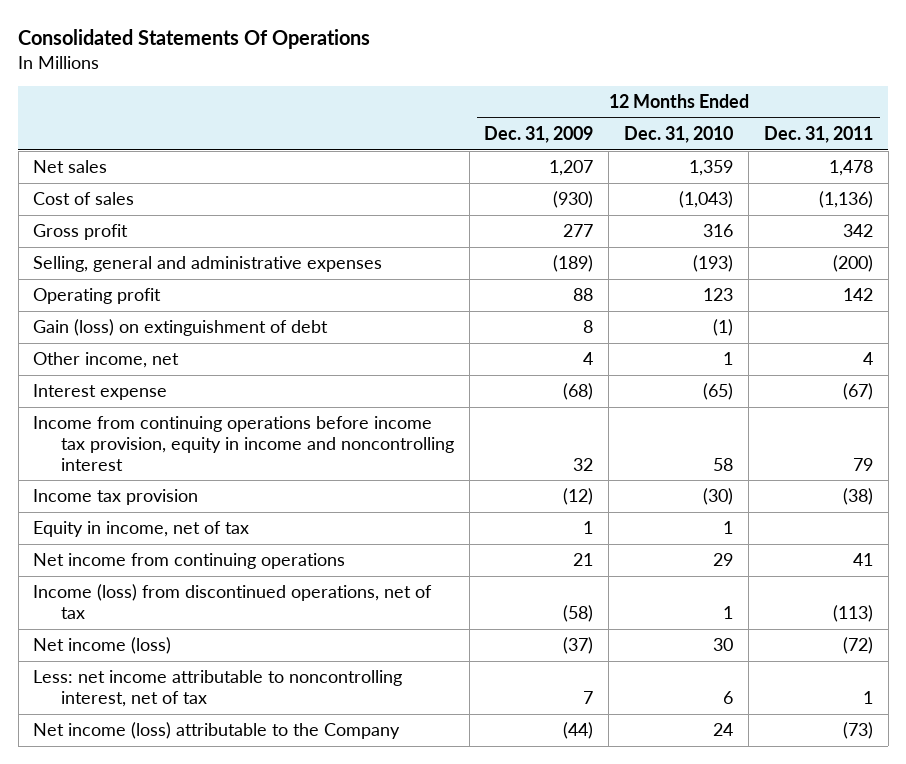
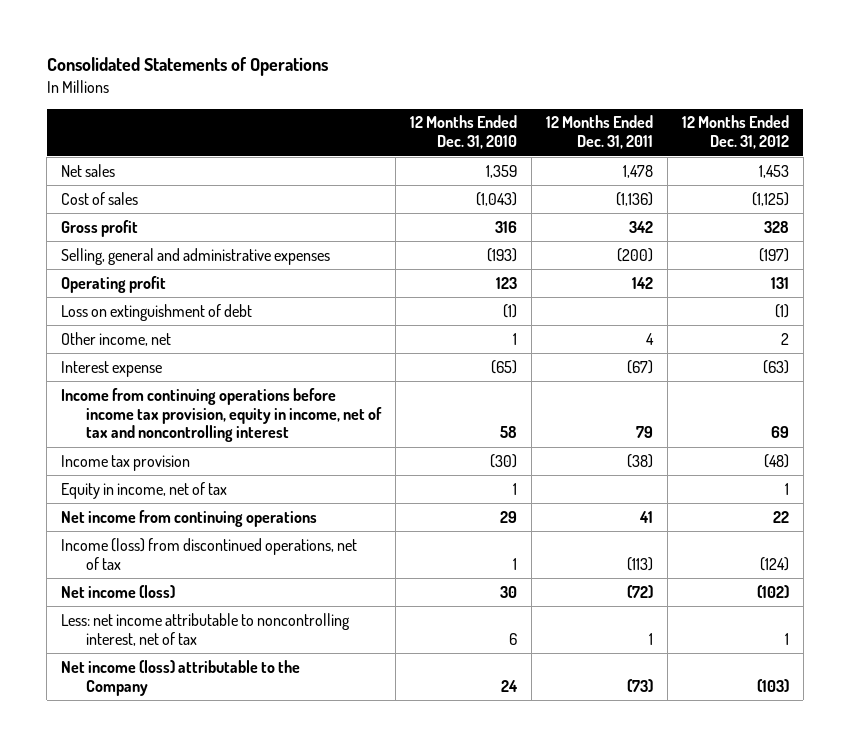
- Consolidated Statements Of Operations
+ Consolidated Statements of Operations
- | 12 Months Ended Dec. 31, 2009 | 12 Months Ended Dec. 31, 2010 | 12 Months Ended Dec. 31, 2011
+ | 12 Months Ended Dec. 31, 2010 | 12 Months Ended Dec. 31, 2011 | 12 Months Ended Dec. 31, 2012
- Gain (loss) on extinguishment of debt | 8 | (1) |
+ Loss on extinguishment of debt | (1) | | (1)
- Income from continuing operations before income tax provision, equity in income and noncontrolling interest | 32 | 58 | 79
+ Income from continuing operations before income tax provision, equity in income, net of tax and noncontrolling interest | 58 | 79 | 69

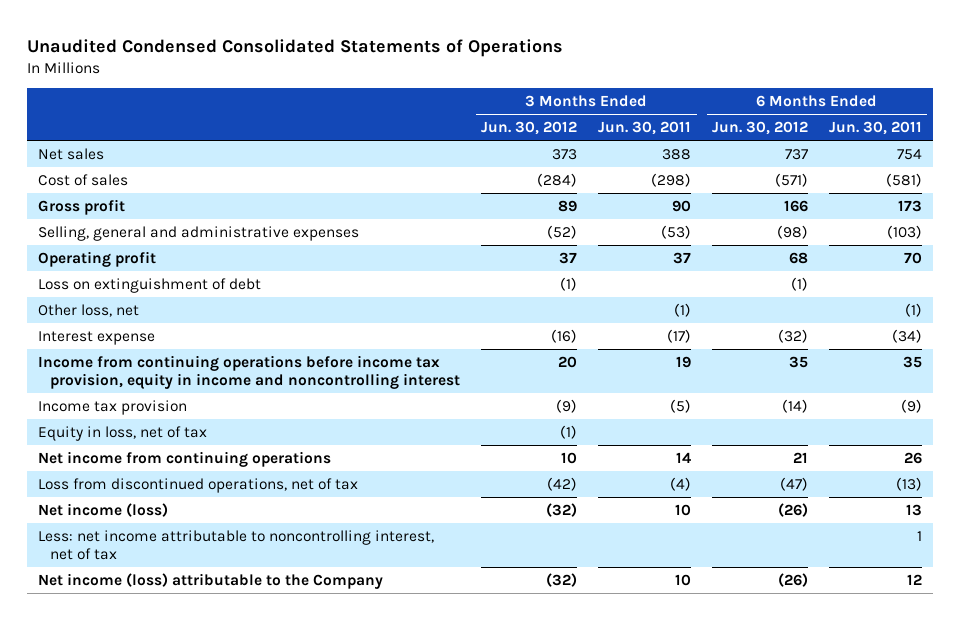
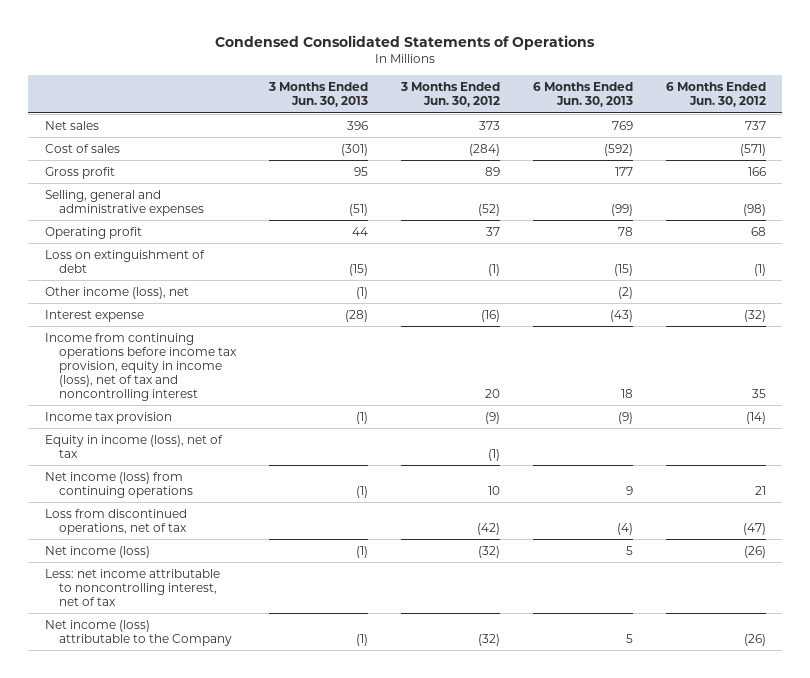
- Unaudited Condensed Consolidated Statements of Operations
+ Condensed Consolidated Statements of Operations
- | 3 Months Ended Jun. 30, 2012 | 3 Months Ended Jun. 30, 2011 | 6 Months Ended Jun. 30, 2012 | 6 Months Ended Jun. 30, 2011
+ | 3 Months Ended Jun. 30, 2013 | 3 Months Ended Jun. 30, 2012 | 6 Months Ended Jun. 30, 2013 | 6 Months Ended Jun. 30, 2012
- Other loss, net | | (1) | | (1)
+ Other income (loss), net | (1) | | (2) |
- Income from continuing operations before income tax provision, equity in income and noncontrolling interest | 20 | 19 | 35 | 35
+ Income from continuing operations before income tax provision, equity in income (loss), net of tax and noncontrolling interest | | 20 | 18 | 35
- Equity in loss, net of tax | (1) | | |
- Net income from continuing operations | 10 | 14 | 21 | 26
+ Equity in income (loss), net of tax | | (1) | |
+ Net income (loss) from continuing operations | (1) | 10 | 9 | 21

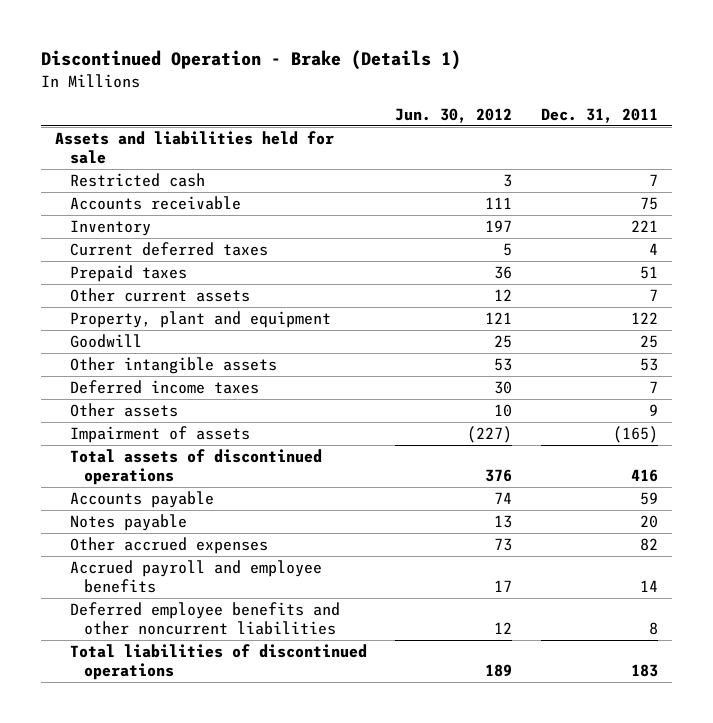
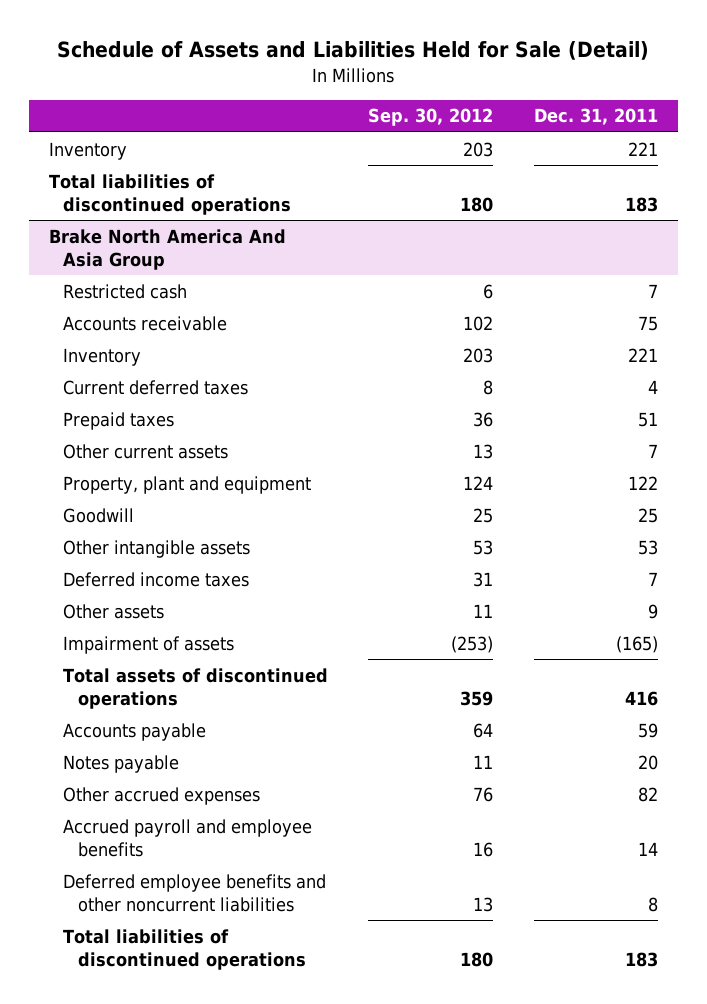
- Discontinued Operation - Brake (Details 1)
+ Schedule of Assets and Liabilities Held for Sale (Detail)
- | Jun. 30, 2012 | Dec. 31, 2011
+ | Sep. 30, 2012 | Dec. 31, 2011
- Assets and liabilities held for sale
+ Inventory | 203 | 221
+ Total liabilities of discontinued operations | 180 | 183
+ Brake North America And Asia Group

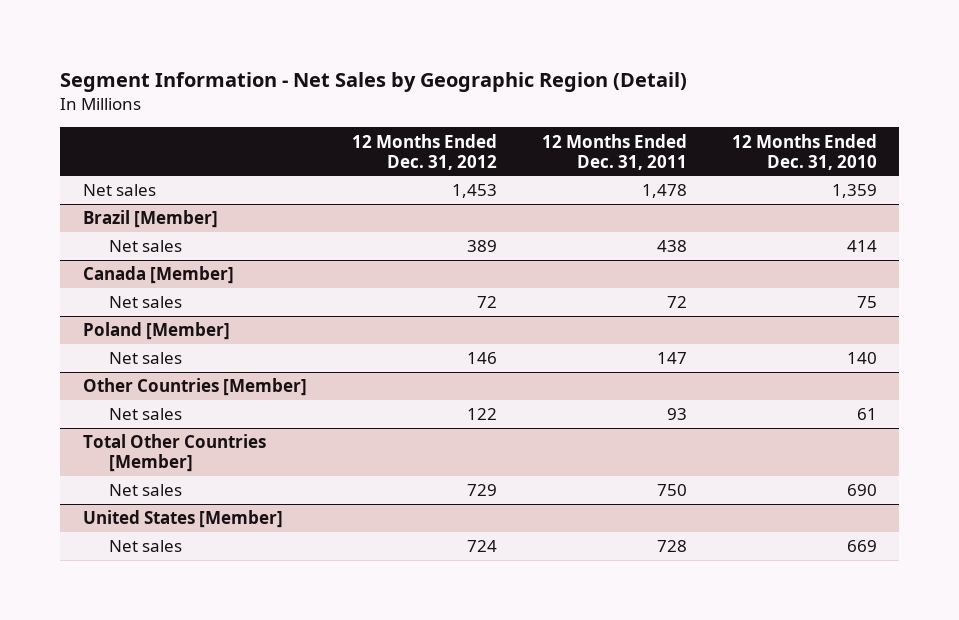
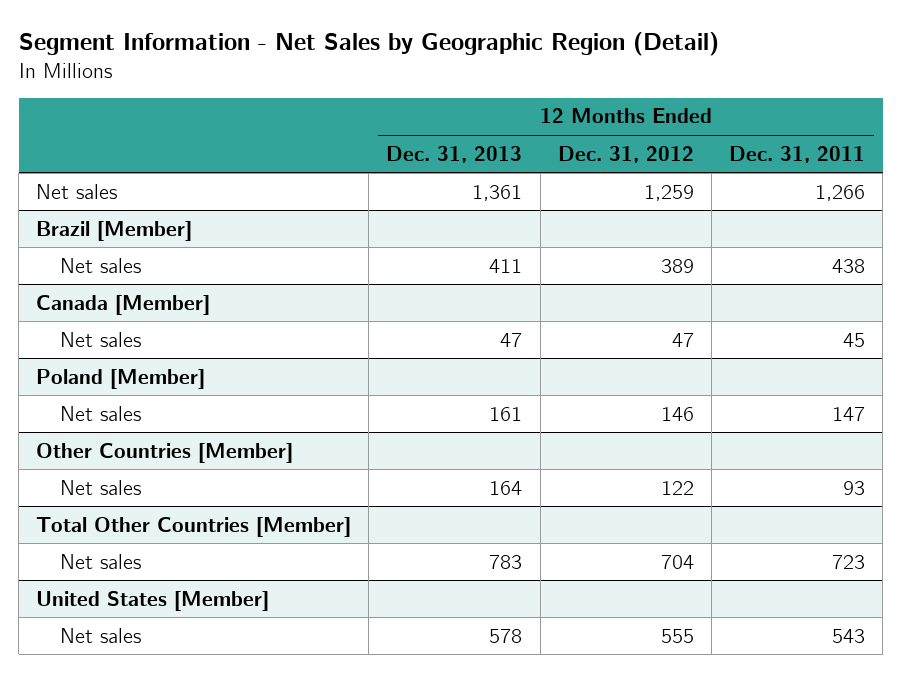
- | 12 Months Ended Dec. 31, 2012 | 12 Months Ended Dec. 31, 2011 | 12 Months Ended Dec. 31, 2010
+ | 12 Months Ended Dec. 31, 2013 | 12 Months Ended Dec. 31, 2012 | 12 Months Ended Dec. 31, 2011
- Net sales | 1,453 | 1,478 | 1,359
+ Net sales | 1,361 | 1,259 | 1,266
@ Canada [Member]
- Net sales | 72 | 72 | 75
+ Net sales | 47 | 47 | 45
@ Total Other Countries [Member]
- Net sales | 729 | 750 | 690
+ Net sales | 783 | 704 | 723
@ United States [Member]
- Net sales | 724 | 728 | 669
+ Net sales | 578 | 555 | 543

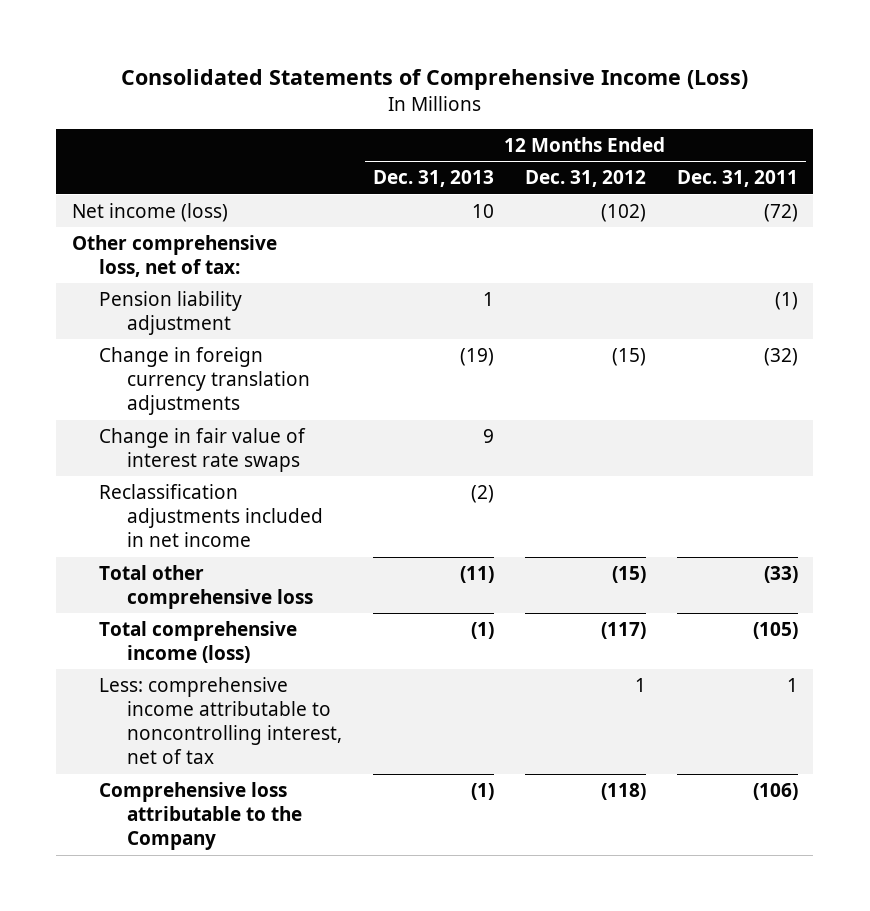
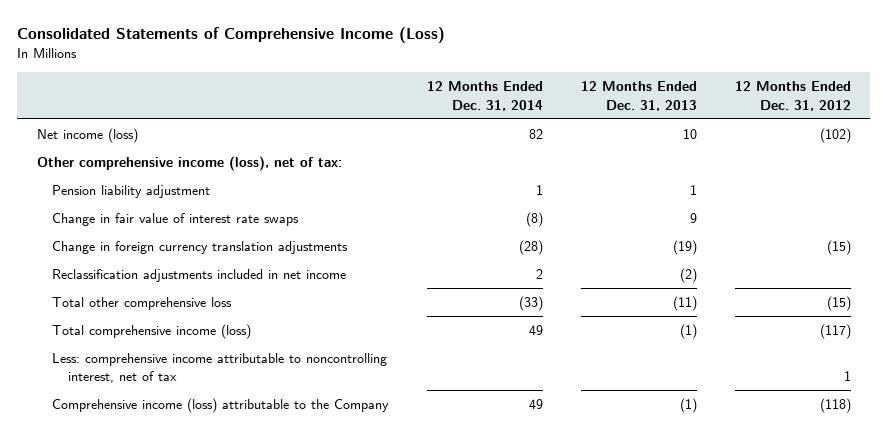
- | 12 Months Ended Dec. 31, 2013 | 12 Months Ended Dec. 31, 2012 | 12 Months Ended Dec. 31, 2011
+ | 12 Months Ended Dec. 31, 2014 | 12 Months Ended Dec. 31, 2013 | 12 Months Ended Dec. 31, 2012
- Other comprehensive loss, net of tax:
+ Other comprehensive income (loss), net of tax:
moved down: Change in foreign currency translation adjustments | (28) | (19) | (15)
- Comprehensive loss attributable to the Company | (1) | (118) | (106)
+ Comprehensive income (loss) attributable to the Company | 49 | (1) | (118)

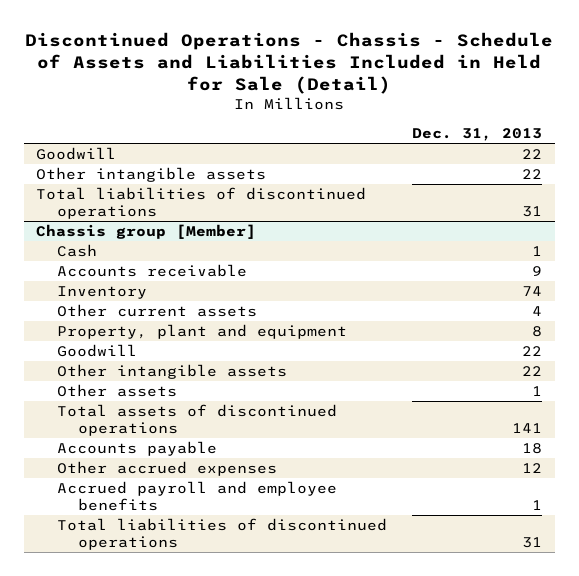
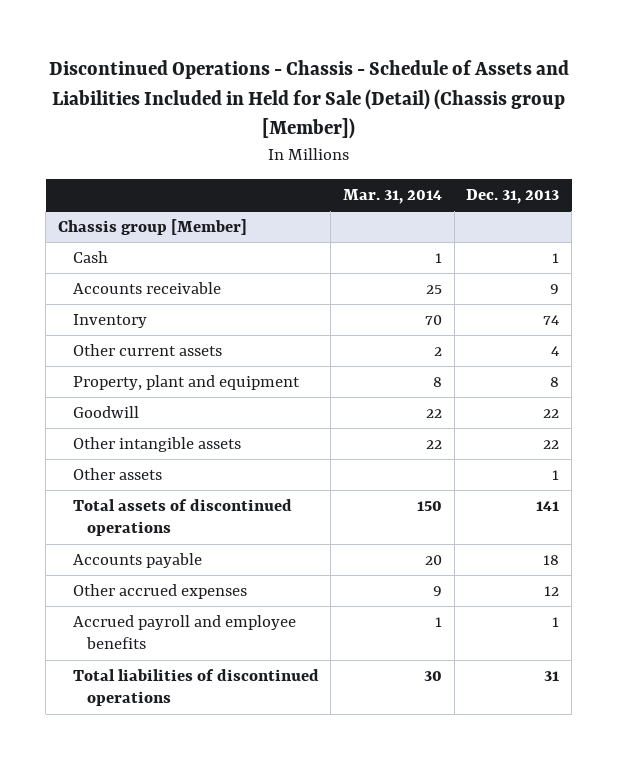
- Discontinued Operations - Chassis - Schedule of Assets and Liabilities Included in Held for Sale (Detail)
+ Discontinued Operations - Chassis - Schedule of Assets and Liabilities Included in Held for Sale (Detail) (Chassis group [Member])
- | Dec. 31, 2013
+ | Mar. 31, 2014 | Dec. 31, 2013
- Goodwill | 22
- Other intangible assets | 22
- Total liabilities of discontinued operations | 31

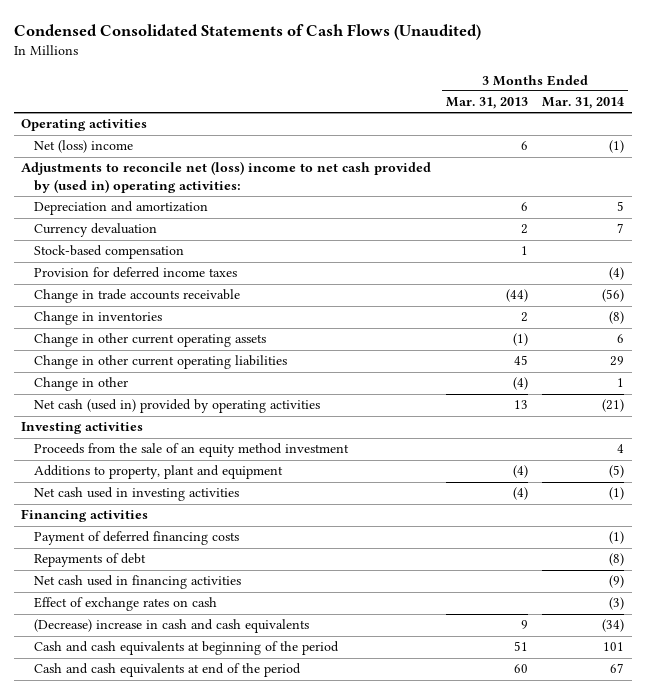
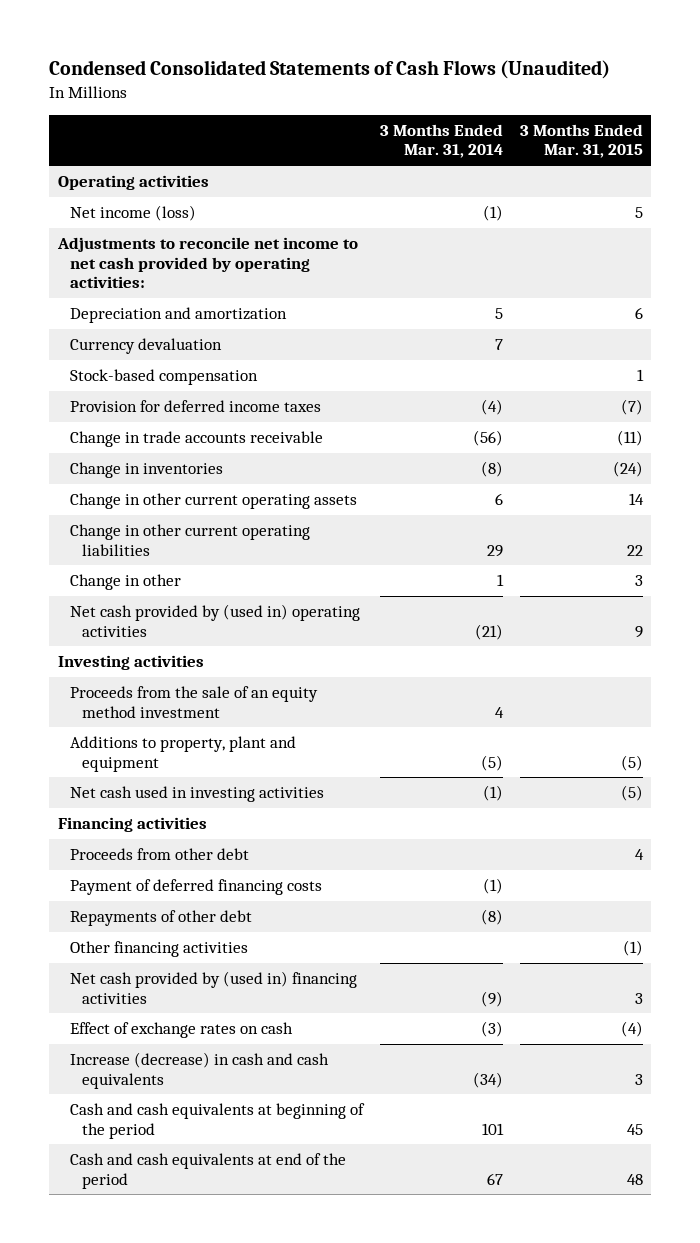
- | 3 Months Ended Mar. 31, 2013 | 3 Months Ended Mar. 31, 2014
+ | 3 Months Ended Mar. 31, 2014 | 3 Months Ended Mar. 31, 2015
- Net (loss) income | 6 | (1)
- Adjustments to reconcile net (loss) income to net cash provided by (used in) operating activities:
+ Net income (loss) | (1) | 5
+ Adjustments to reconcile net income to net cash provided by operating activities:
- Net cash (used in) provided by operating activities | 13 | (21)
+ Net cash provided by (used in) operating activities | (21) | 9
+ Proceeds from other debt | | 4
- Repayments of debt | | (8)
- Net cash used in financing activities | | (9)
+ Repayments of other debt | (8) |
+ Other financing activities | | (1)
+ Net cash provided by (used in) financing activities | (9) | 3
- (Decrease) increase in cash and cash equivalents | 9 | (34)
+ Increase (decrease) in cash and cash equivalents | (34) | 3

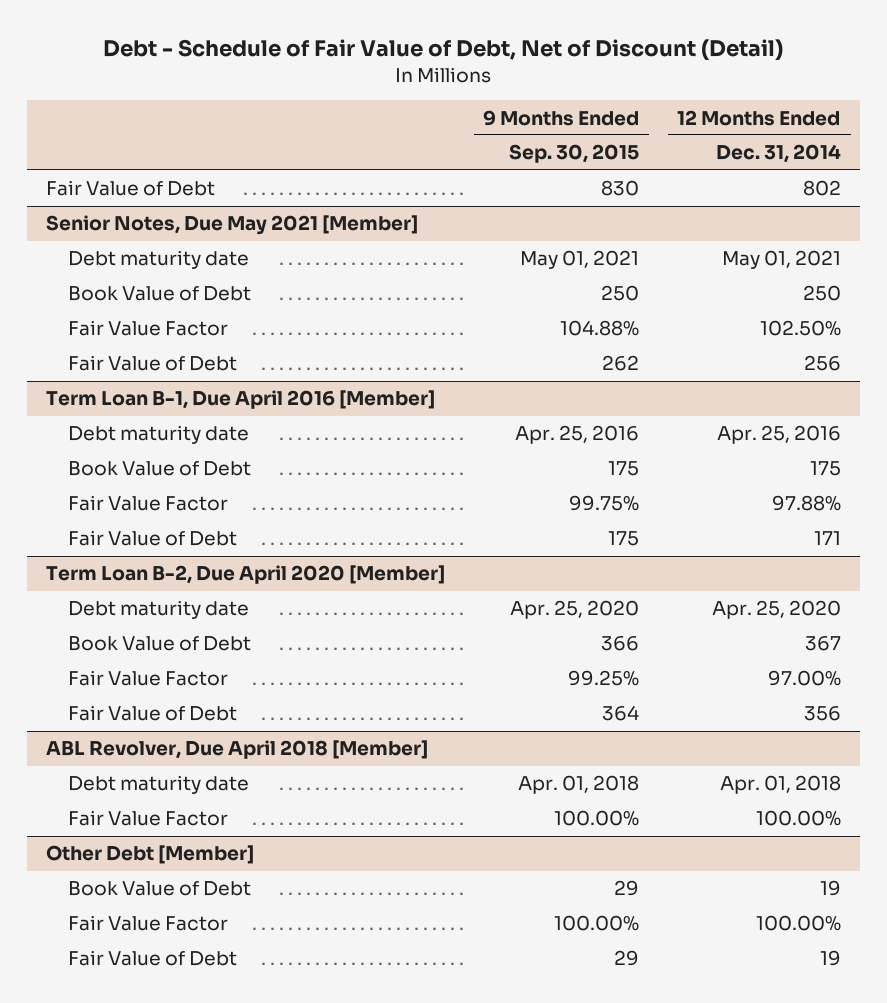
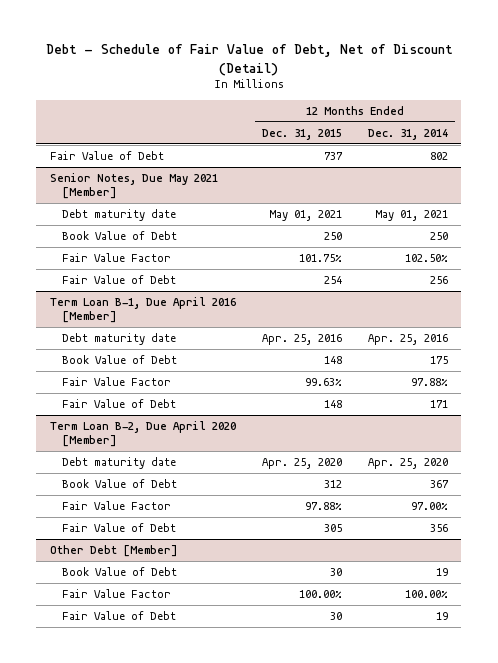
- | 9 Months Ended Sep. 30, 2015 | 12 Months Ended Dec. 31, 2014
+ | 12 Months Ended Dec. 31, 2015 | 12 Months Ended Dec. 31, 2014
- ABL Revolver, Due April 2018 [Member]
- Debt maturity date | Apr. 01, 2018 | Apr. 01, 2018
- Fair Value Factor | 100.00% | 100.00%

